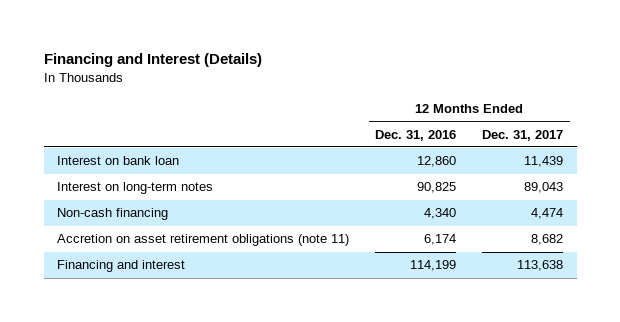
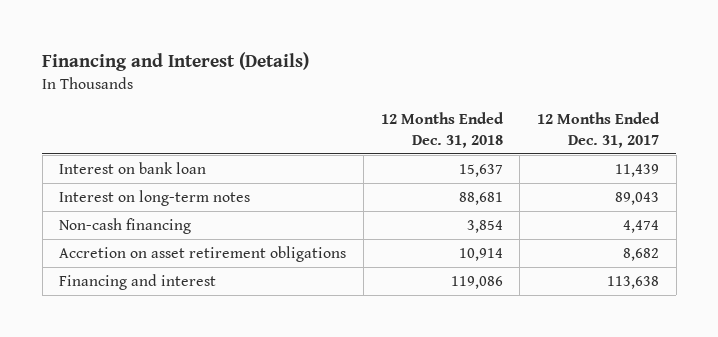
- | 12 Months Ended Dec. 31, 2016 | 12 Months Ended Dec. 31, 2017
+ | 12 Months Ended Dec. 31, 2018 | 12 Months Ended Dec. 31, 2017
- Accretion on asset retirement obligations (note 11) | 6,174 | 8,682
+ Accretion on asset retirement obligations | 10,914 | 8,682

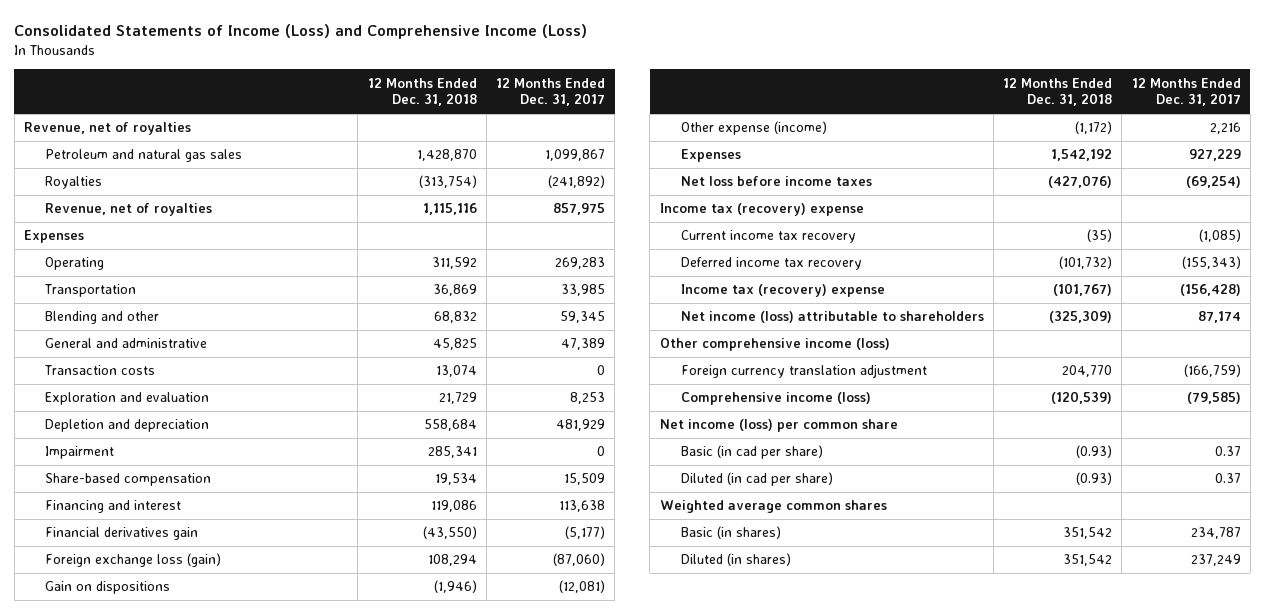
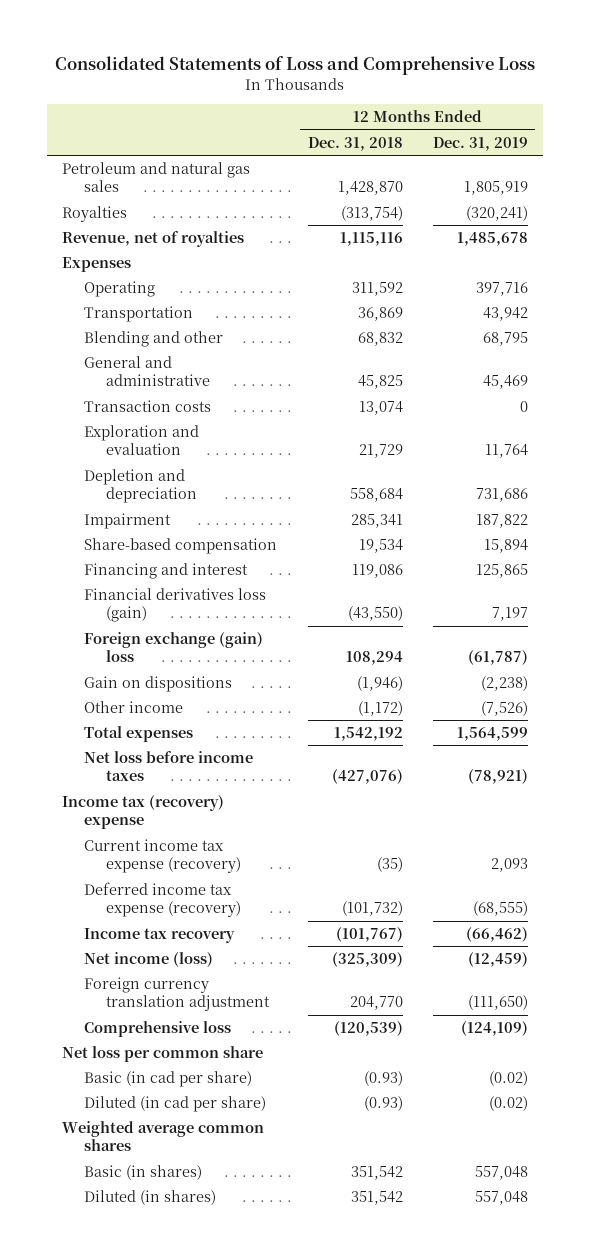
- Consolidated Statements of Income (Loss) and Comprehensive Income (Loss)
+ Consolidated Statements of Loss and Comprehensive Loss
- | 12 Months Ended Dec. 31, 2018 | 12 Months Ended Dec. 31, 2017
+ | 12 Months Ended Dec. 31, 2018 | 12 Months Ended Dec. 31, 2019
- Revenue, net of royalties
- Financial derivatives gain | (43,550) | (5,177)
- Foreign exchange loss (gain) | 108,294 | (87,060)
+ Financial derivatives loss (gain) | (43,550) | 7,197
+ Foreign exchange (gain) loss | 108,294 | (61,787)
- Other expense (income) | (1,172) | 2,216
- Expenses | 1,542,192 | 927,229
+ Other income | (1,172) | (7,526)
+ Total expenses | 1,542,192 | 1,564,599
- Current income tax recovery | (35) | (1,085)
- Deferred income tax recovery | (101,732) | (155,343)
- Income tax (recovery) expense | (101,767) | (156,428)
- Net income (loss) attributable to shareholders | (325,309) | 87,174
- Other comprehensive income (loss)
+ Current income tax expense (recovery) | (35) | 2,093
+ Deferred income tax expense (recovery) | (101,732) | (68,555)
+ Income tax recovery | (101,767) | (66,462)
+ Net income (loss) | (325,309) | (12,459)
- Comprehensive income (loss) | (120,539) | (79,585)
- Net income (loss) per common share
+ Comprehensive loss | (120,539) | (124,109)
+ Net loss per common share

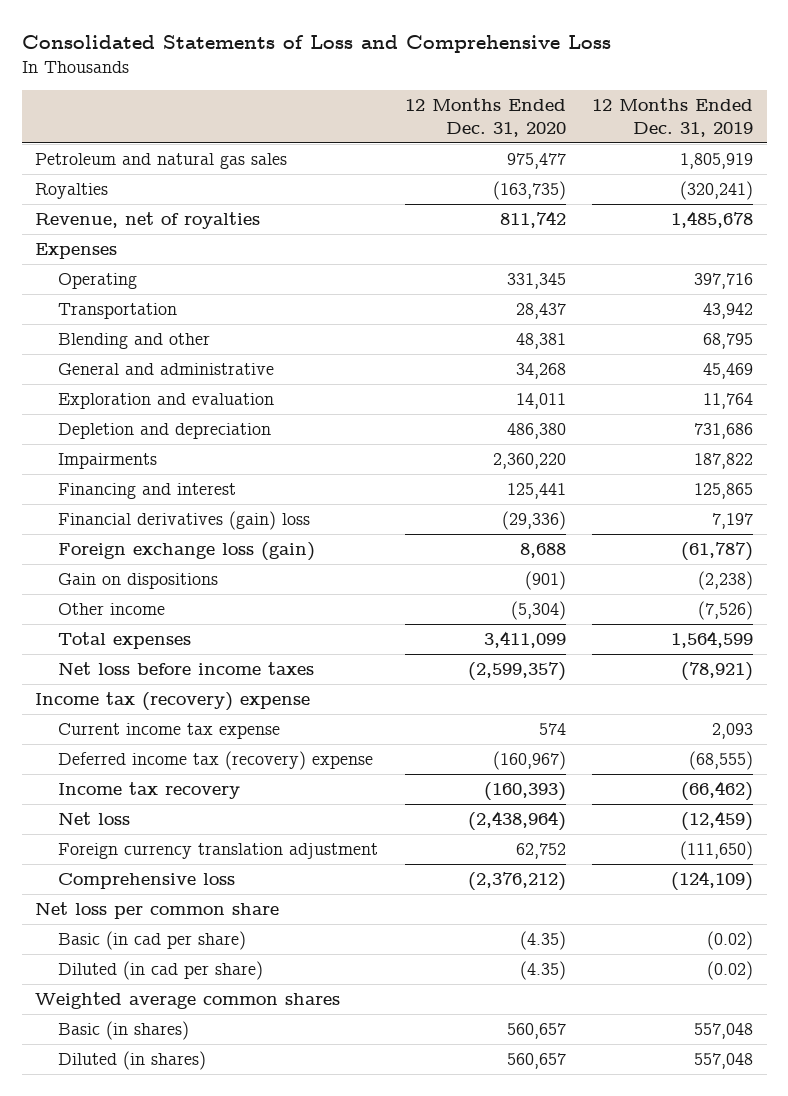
- | 12 Months Ended Dec. 31, 2018 | 12 Months Ended Dec. 31, 2019
+ | 12 Months Ended Dec. 31, 2020 | 12 Months Ended Dec. 31, 2019
- Transaction costs | 13,074 | 0
- Impairment | 285,341 | 187,822
- Share-based compensation | 19,534 | 15,894
+ Impairments | 2,360,220 | 187,822
- Financial derivatives loss (gain) | (43,550) | 7,197
- Foreign exchange (gain) loss | 108,294 | (61,787)
+ Financial derivatives (gain) loss | (29,336) | 7,197
+ Foreign exchange loss (gain) | 8,688 | (61,787)
- Current income tax expense (recovery) | (35) | 2,093
- Deferred income tax expense (recovery) | (101,732) | (68,555)
+ Current income tax expense | 574 | 2,093
+ Deferred income tax (recovery) expense | (160,967) | (68,555)
- Net income (loss) | (325,309) | (12,459)
+ Net loss | (2,438,964) | (12,459)

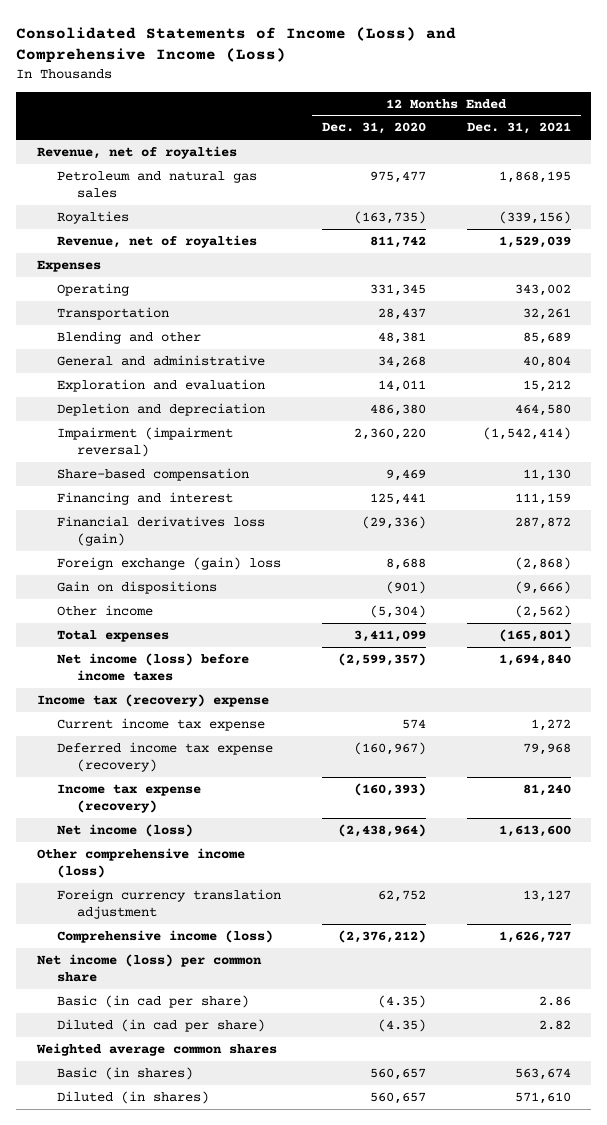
- Consolidated Statements of Loss and Comprehensive Loss
+ Consolidated Statements of Income (Loss) and Comprehensive Income (Loss)
- | 12 Months Ended Dec. 31, 2020 | 12 Months Ended Dec. 31, 2019
+ | 12 Months Ended Dec. 31, 2020 | 12 Months Ended Dec. 31, 2021
+ Revenue, net of royalties
- Impairments | 2,360,220 | 187,822
+ Impairment (impairment reversal) | 2,360,220 | (1,542,414)
+ Share-based compensation | 9,469 | 11,130
- Financial derivatives (gain) loss | (29,336) | 7,197
- Foreign exchange loss (gain) | 8,688 | (61,787)
+ Financial derivatives loss (gain) | (29,336) | 287,872
+ Foreign exchange (gain) loss | 8,688 | (2,868)
- Net loss before income taxes | (2,599,357) | (78,921)
+ Net income (loss) before income taxes | (2,599,357) | 1,694,840
- Deferred income tax (recovery) expense | (160,967) | (68,555)
- Income tax recovery | (160,393) | (66,462)
- Net loss | (2,438,964) | (12,459)
+ Deferred income tax expense (recovery) | (160,967) | 79,968
+ Income tax expense (recovery) | (160,393) | 81,240
+ Net income (loss) | (2,438,964) | 1,613,600
+ Other comprehensive income (loss)
- Comprehensive loss | (2,376,212) | (124,109)
- Net loss per common share
+ Comprehensive income (loss) | (2,376,212) | 1,626,727
+ Net income (loss) per common share

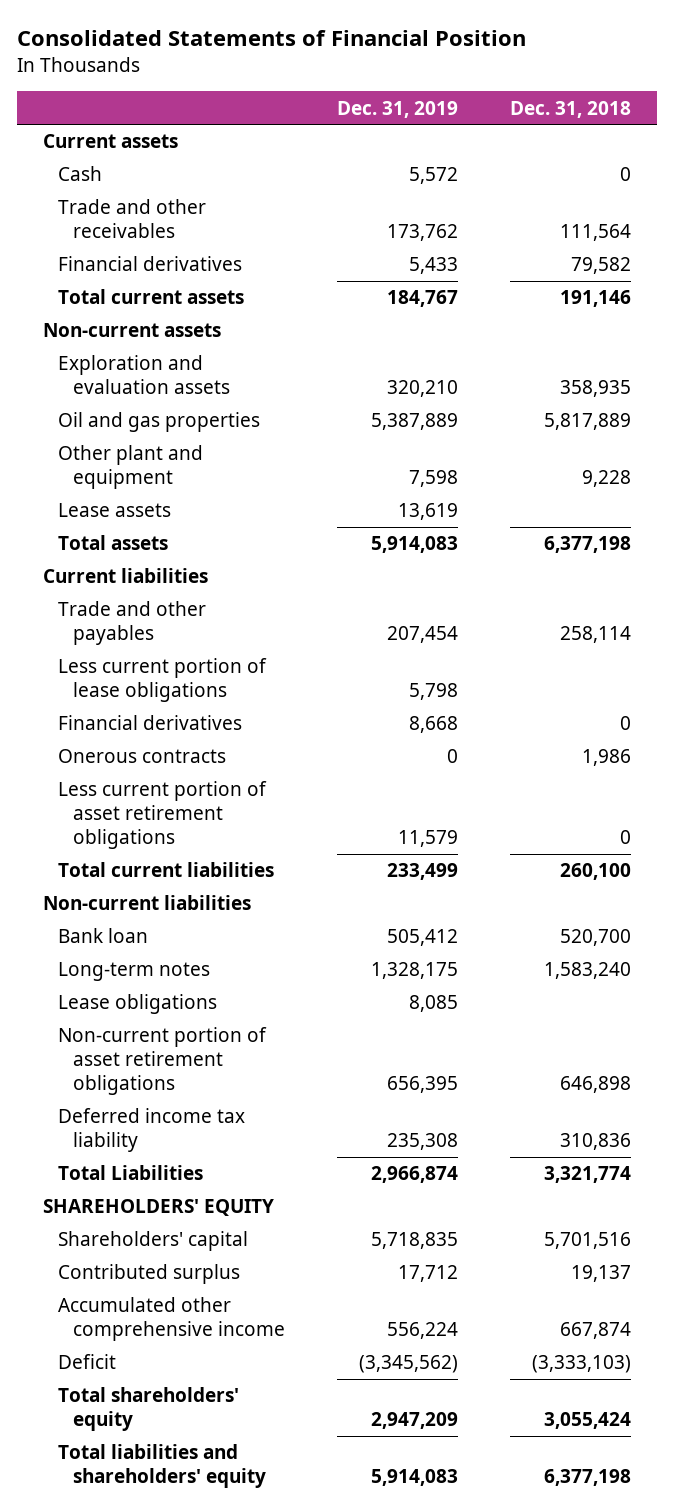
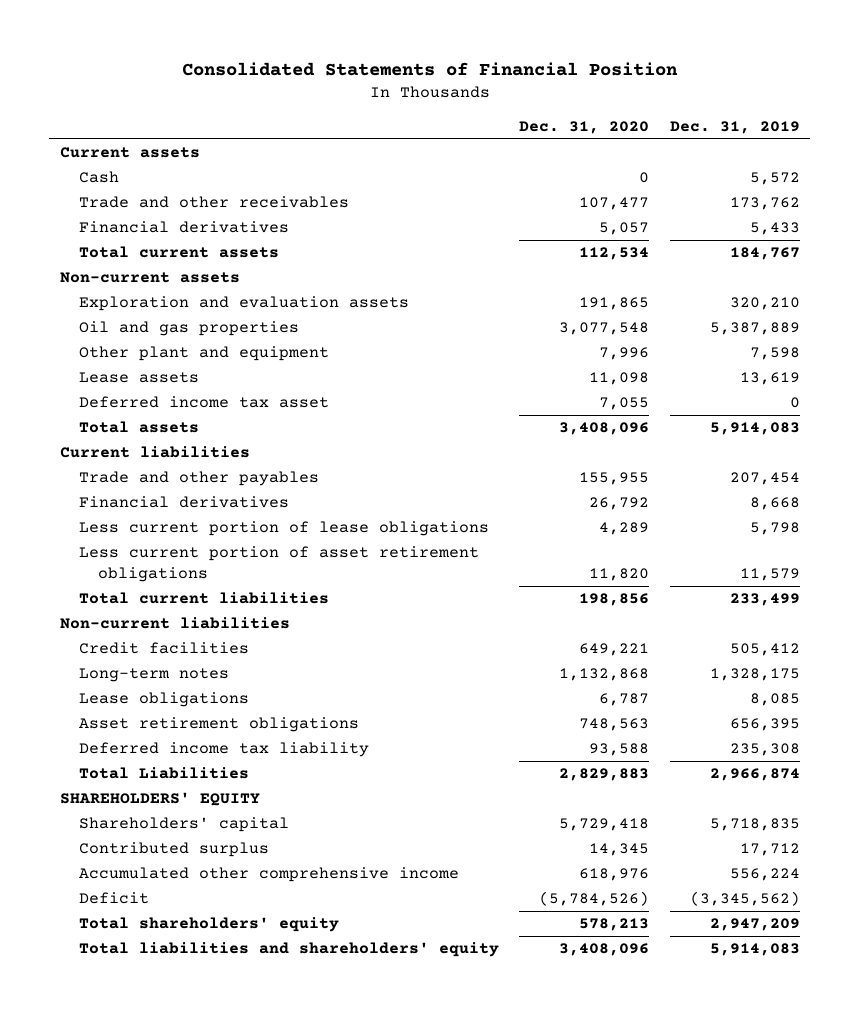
- | Dec. 31, 2019 | Dec. 31, 2018
+ | Dec. 31, 2020 | Dec. 31, 2019
+ Deferred income tax asset | 7,055 | 0
- Onerous contracts | 0 | 1,986
moved down: Less current portion of lease obligations | 4,289 | 5,798
- Bank loan | 505,412 | 520,700
+ Credit facilities | 649,221 | 505,412
- Non-current portion of asset retirement obligations | 656,395 | 646,898
+ Asset retirement obligations | 748,563 | 656,395

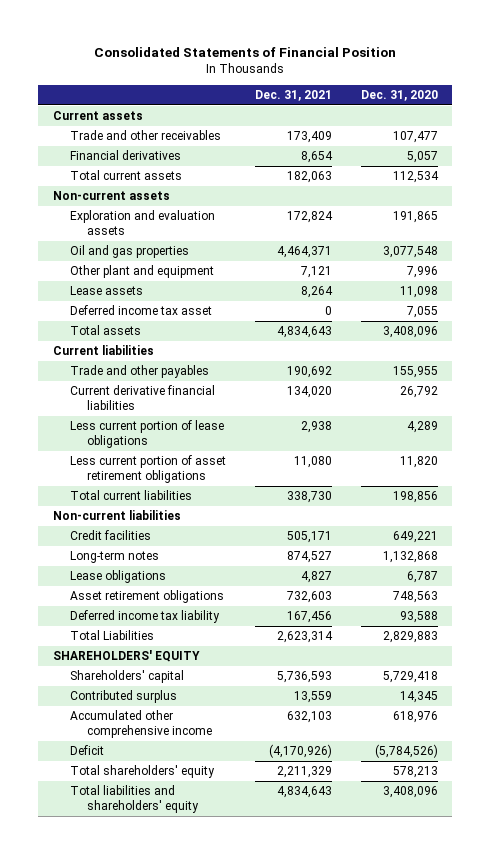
- | Dec. 31, 2020 | Dec. 31, 2019
+ | Dec. 31, 2021 | Dec. 31, 2020
- Cash | 0 | 5,572
- Financial derivatives | 26,792 | 8,668
+ Current derivative financial liabilities | 134,020 | 26,792

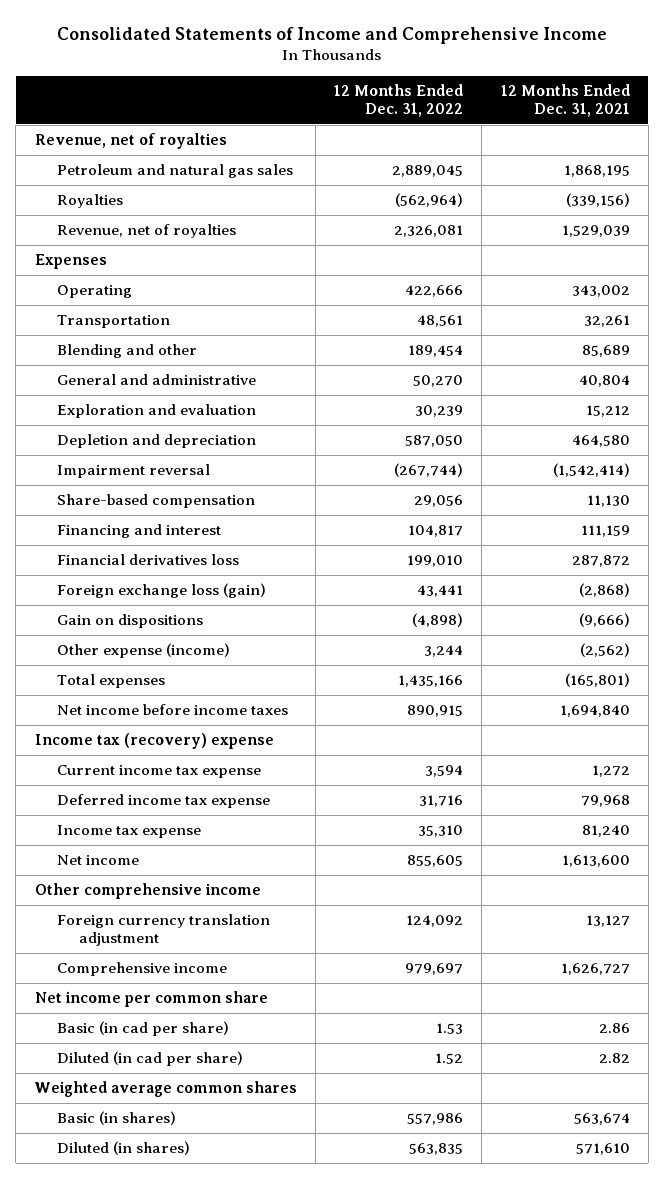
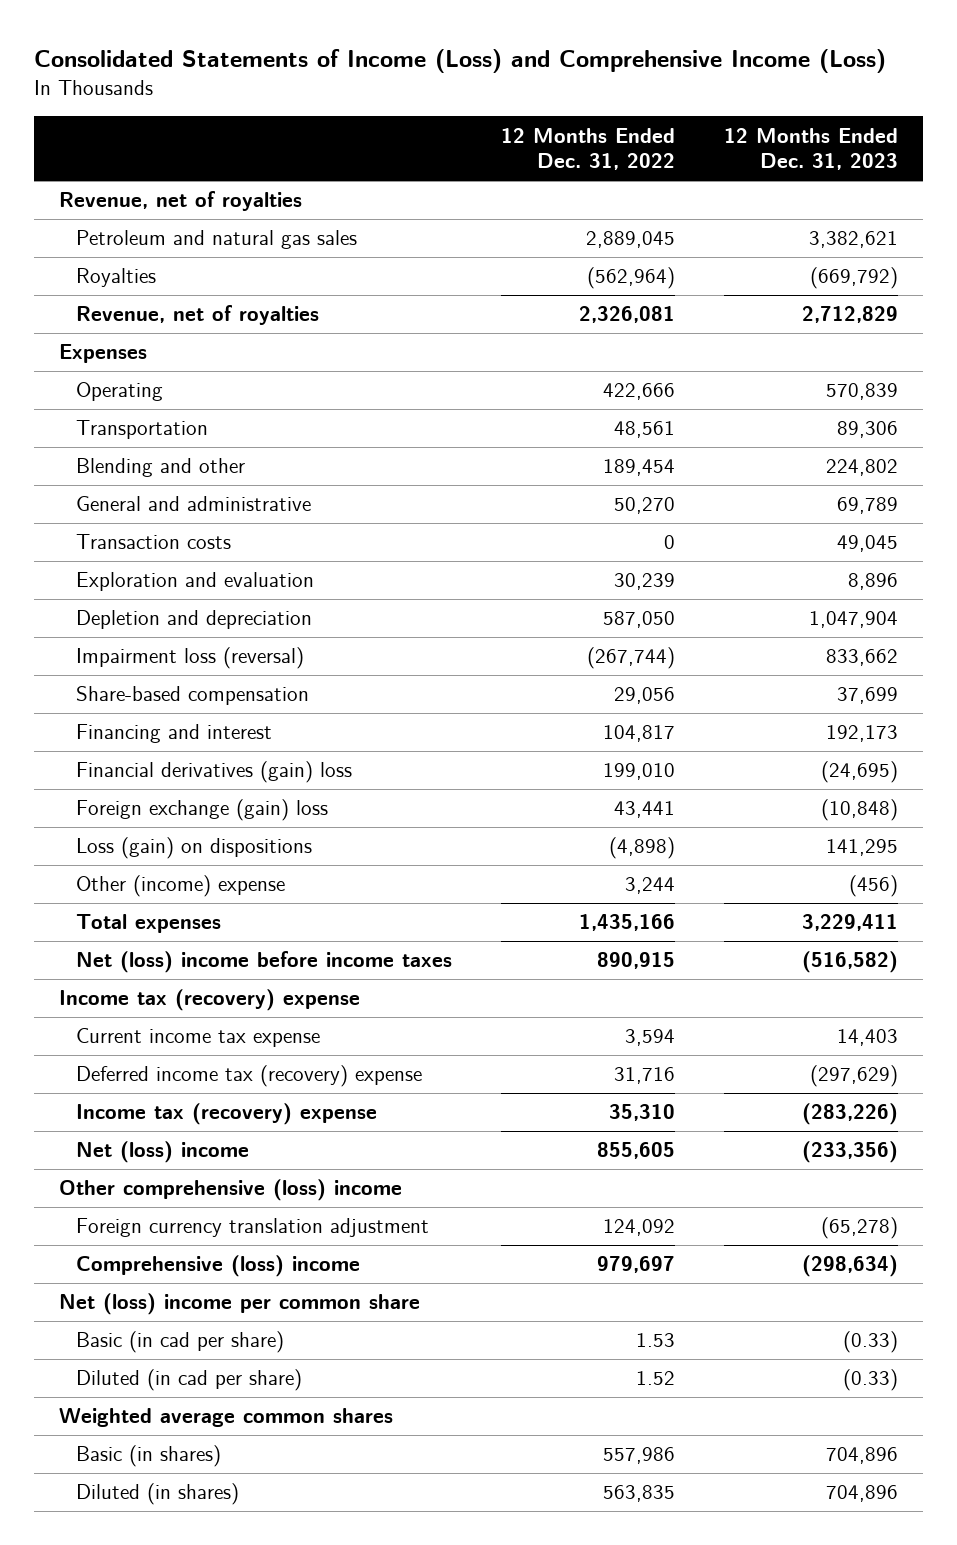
- Consolidated Statements of Income and Comprehensive Income
+ Consolidated Statements of Income (Loss) and Comprehensive Income (Loss)
- | 12 Months Ended Dec. 31, 2022 | 12 Months Ended Dec. 31, 2021
+ | 12 Months Ended Dec. 31, 2022 | 12 Months Ended Dec. 31, 2023
+ Transaction costs | 0 | 49,045
- Impairment reversal | (267,744) | (1,542,414)
+ Impairment loss (reversal) | (267,744) | 833,662
- Financial derivatives loss | 199,010 | 287,872
- Foreign exchange loss (gain) | 43,441 | (2,868)
- Gain on dispositions | (4,898) | (9,666)
- Other expense (income) | 3,244 | (2,562)
+ Financial derivatives (gain) loss | 199,010 | (24,695)
+ Foreign exchange (gain) loss | 43,441 | (10,848)
+ Loss (gain) on dispositions | (4,898) | 141,295
+ Other (income) expense | 3,244 | (456)
- Net income before income taxes | 890,915 | 1,694,840
+ Net (loss) income before income taxes | 890,915 | (516,582)
- Deferred income tax expense | 31,716 | 79,968
- Income tax expense | 35,310 | 81,240
- Net income | 855,605 | 1,613,600
- Other comprehensive income
+ Deferred income tax (recovery) expense | 31,716 | (297,629)
+ Income tax (recovery) expense | 35,310 | (283,226)
+ Net (loss) income | 855,605 | (233,356)
+ Other comprehensive (loss) income
- Comprehensive income | 979,697 | 1,626,727
- Net income per common share
+ Comprehensive (loss) income | 979,697 | (298,634)
+ Net (loss) income per common share

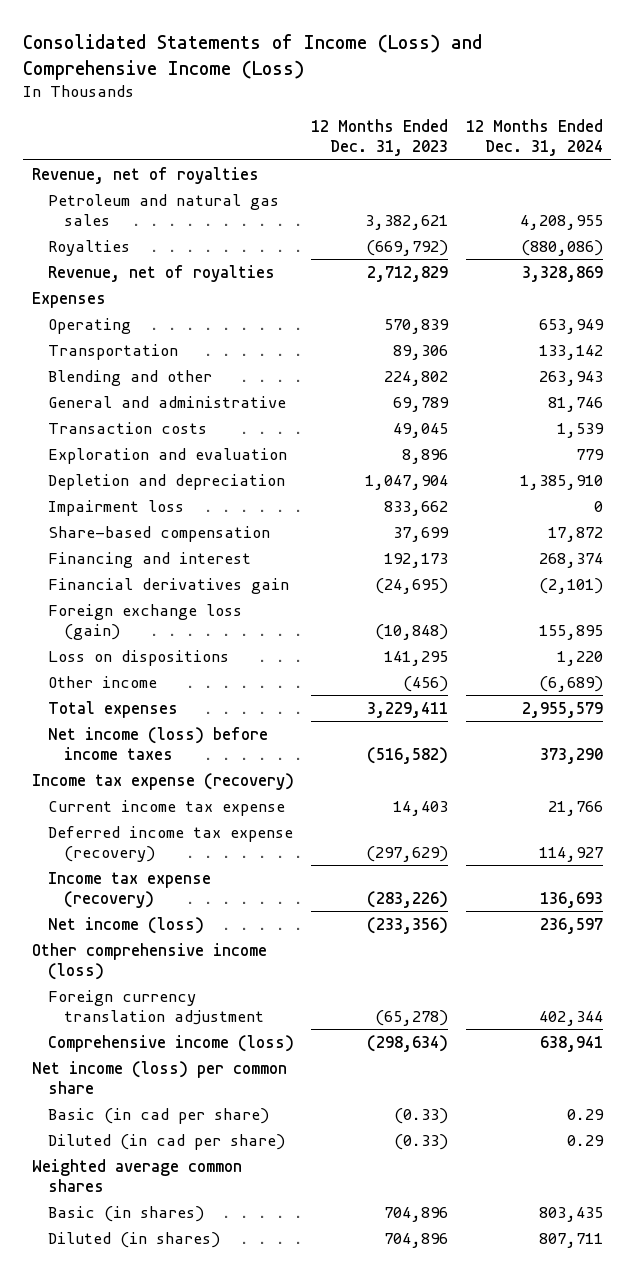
- | 12 Months Ended Dec. 31, 2022 | 12 Months Ended Dec. 31, 2023
+ | 12 Months Ended Dec. 31, 2023 | 12 Months Ended Dec. 31, 2024
- Impairment loss (reversal) | (267,744) | 833,662
+ Impairment loss | 833,662 | 0
- Financial derivatives (gain) loss | 199,010 | (24,695)
- Foreign exchange (gain) loss | 43,441 | (10,848)
- Loss (gain) on dispositions | (4,898) | 141,295
- Other (income) expense | 3,244 | (456)
+ Financial derivatives gain | (24,695) | (2,101)
+ Foreign exchange loss (gain) | (10,848) | 155,895
+ Loss on dispositions | 141,295 | 1,220
+ Other income | (456) | (6,689)
- Net (loss) income before income taxes | 890,915 | (516,582)
- Income tax (recovery) expense
+ Net income (loss) before income taxes | (516,582) | 373,290
+ Income tax expense (recovery)
- Deferred income tax (recovery) expense | 31,716 | (297,629)
- Income tax (recovery) expense | 35,310 | (283,226)
- Net (loss) income | 855,605 | (233,356)
- Other comprehensive (loss) income
+ Deferred income tax expense (recovery) | (297,629) | 114,927
+ Income tax expense (recovery) | (283,226) | 136,693
+ Net income (loss) | (233,356) | 236,597
+ Other comprehensive income (loss)
- Comprehensive (loss) income | 979,697 | (298,634)
- Net (loss) income per common share
+ Comprehensive income (loss) | (298,634) | 638,941
+ Net income (loss) per common share

